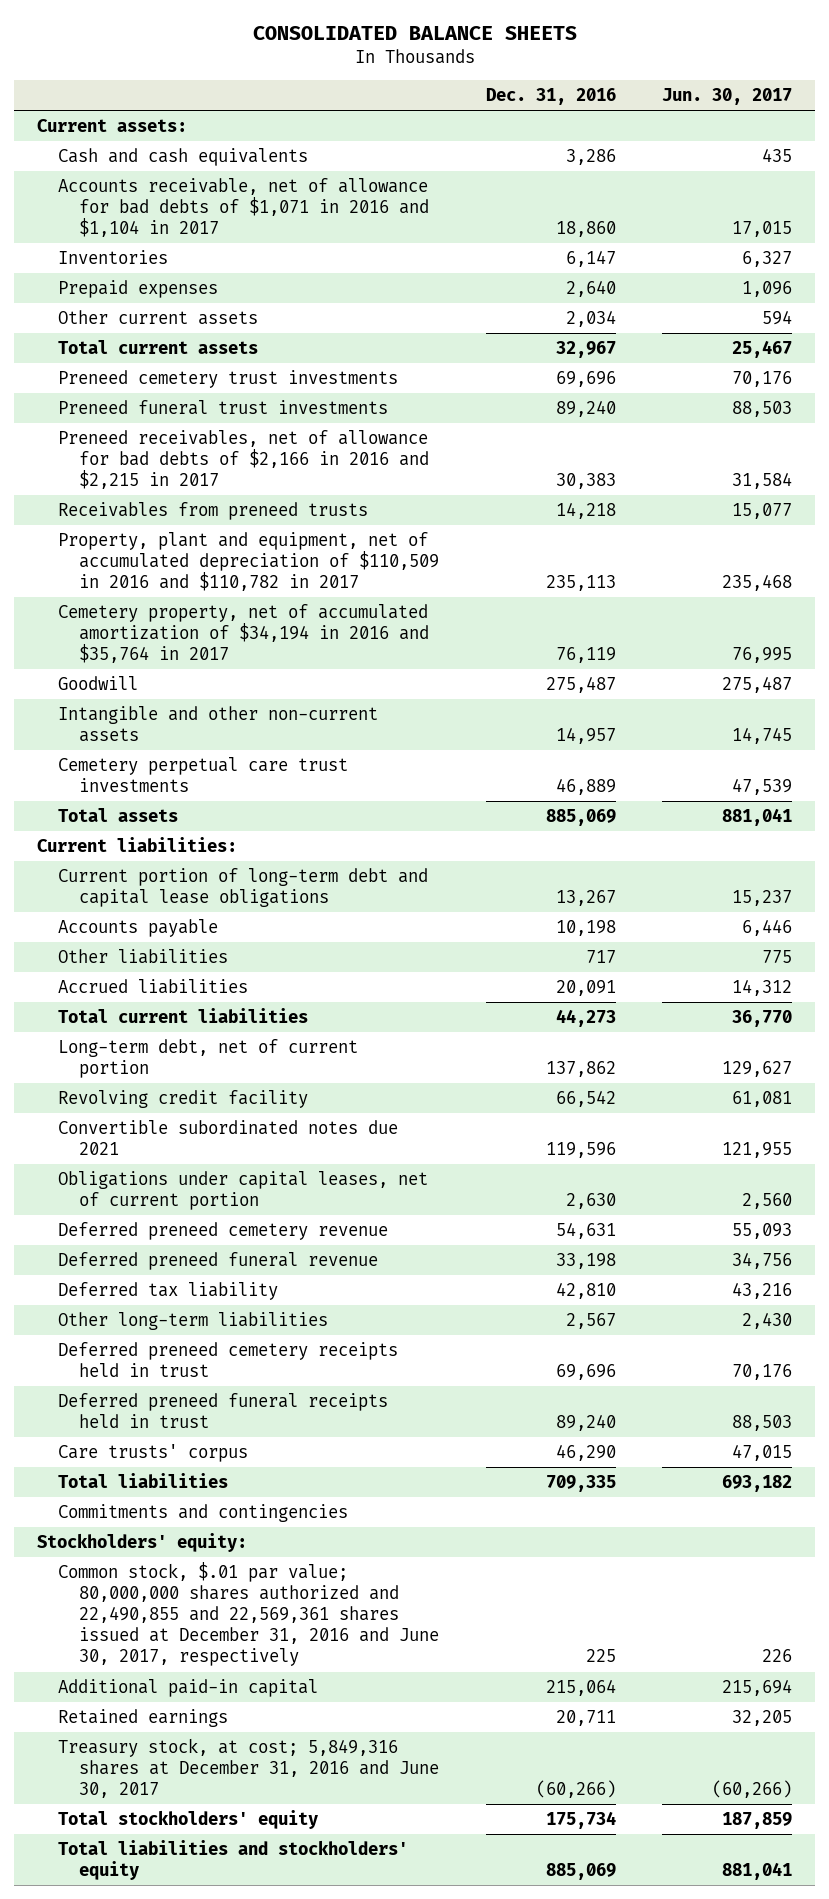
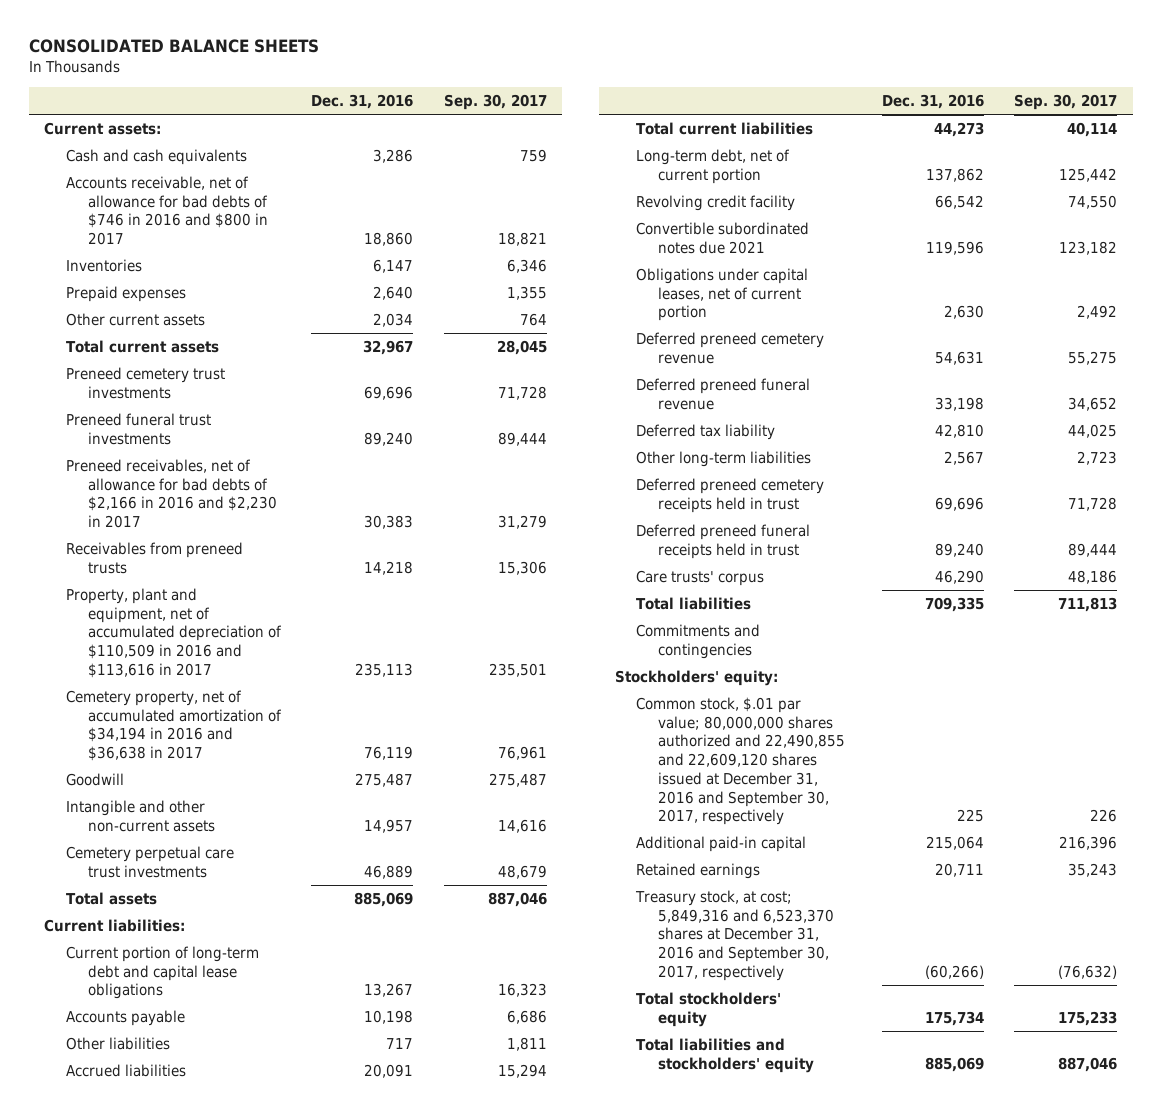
- | Dec. 31, 2016 | Jun. 30, 2017
+ | Dec. 31, 2016 | Sep. 30, 2017
- Accounts receivable, net of allowance for bad debts of $1,071 in 2016 and $1,104 in 2017 | 18,860 | 17,015
+ Accounts receivable, net of allowance for bad debts of $746 in 2016 and $800 in 2017 | 18,860 | 18,821
- Preneed receivables, net of allowance for bad debts of $2,166 in 2016 and $2,215 in 2017 | 30,383 | 31,584
+ Preneed receivables, net of allowance for bad debts of $2,166 in 2016 and $2,230 in 2017 | 30,383 | 31,279
- Property, plant and equipment, net of accumulated depreciation of $110,509 in 2016 and $110,782 in 2017 | 235,113 | 235,468
- Cemetery property, net of accumulated amortization of $34,194 in 2016 and $35,764 in 2017 | 76,119 | 76,995
+ Property, plant and equipment, net of accumulated depreciation of $110,509 in 2016 and $113,616 in 2017 | 235,113 | 235,501
+ Cemetery property, net of accumulated amortization of $34,194 in 2016 and $36,638 in 2017 | 76,119 | 76,961
- Common stock, $.01 par value; 80,000,000 shares authorized and 22,490,855 and 22,569,361 shares issued at December 31, 2016 and June 30, 2017, respectively | 225 | 226
+ Common stock, $.01 par value; 80,000,000 shares authorized and 22,490,855 and 22,609,120 shares issued at December 31, 2016 and September 30, 2017, respectively | 225 | 226
- Treasury stock, at cost; 5,849,316 shares at December 31, 2016 and June 30, 2017 | (60,266) | (60,266)
+ Treasury stock, at cost; 5,849,316 and 6,523,370 shares at December 31, 2016 and September 30, 2017, respectively | (60,266) | (76,632)

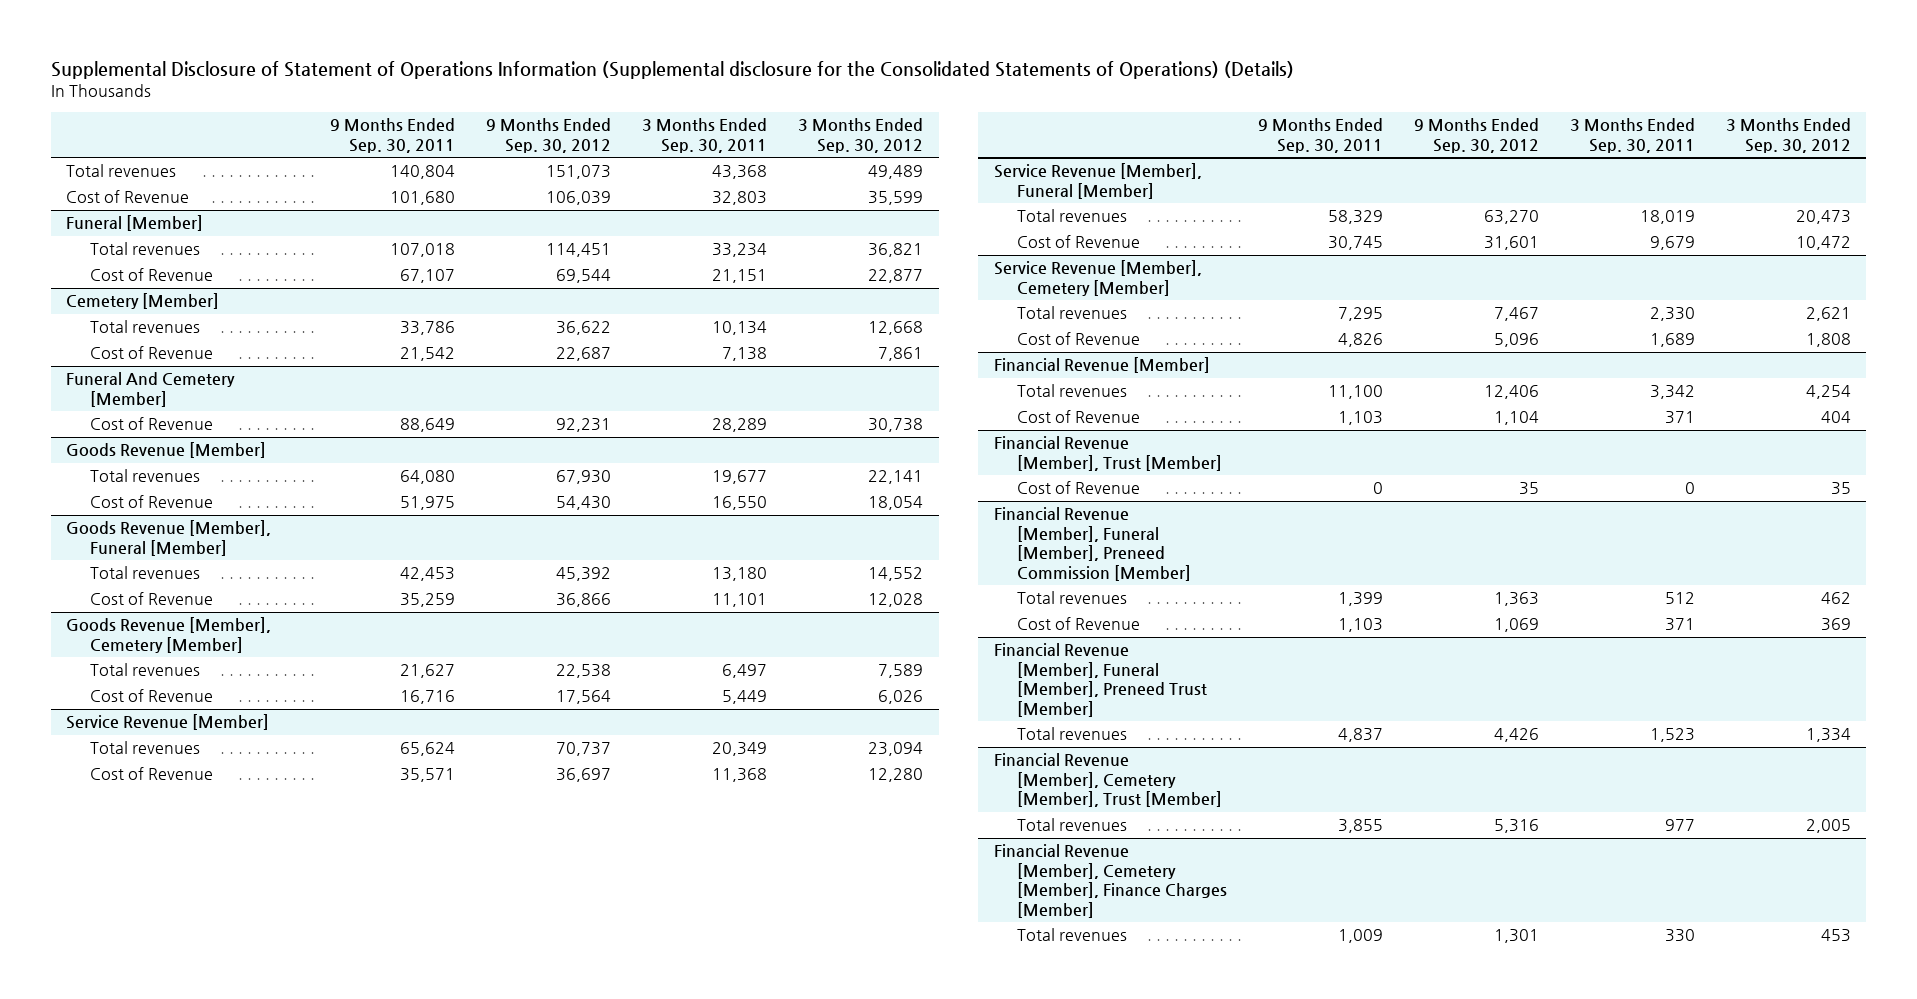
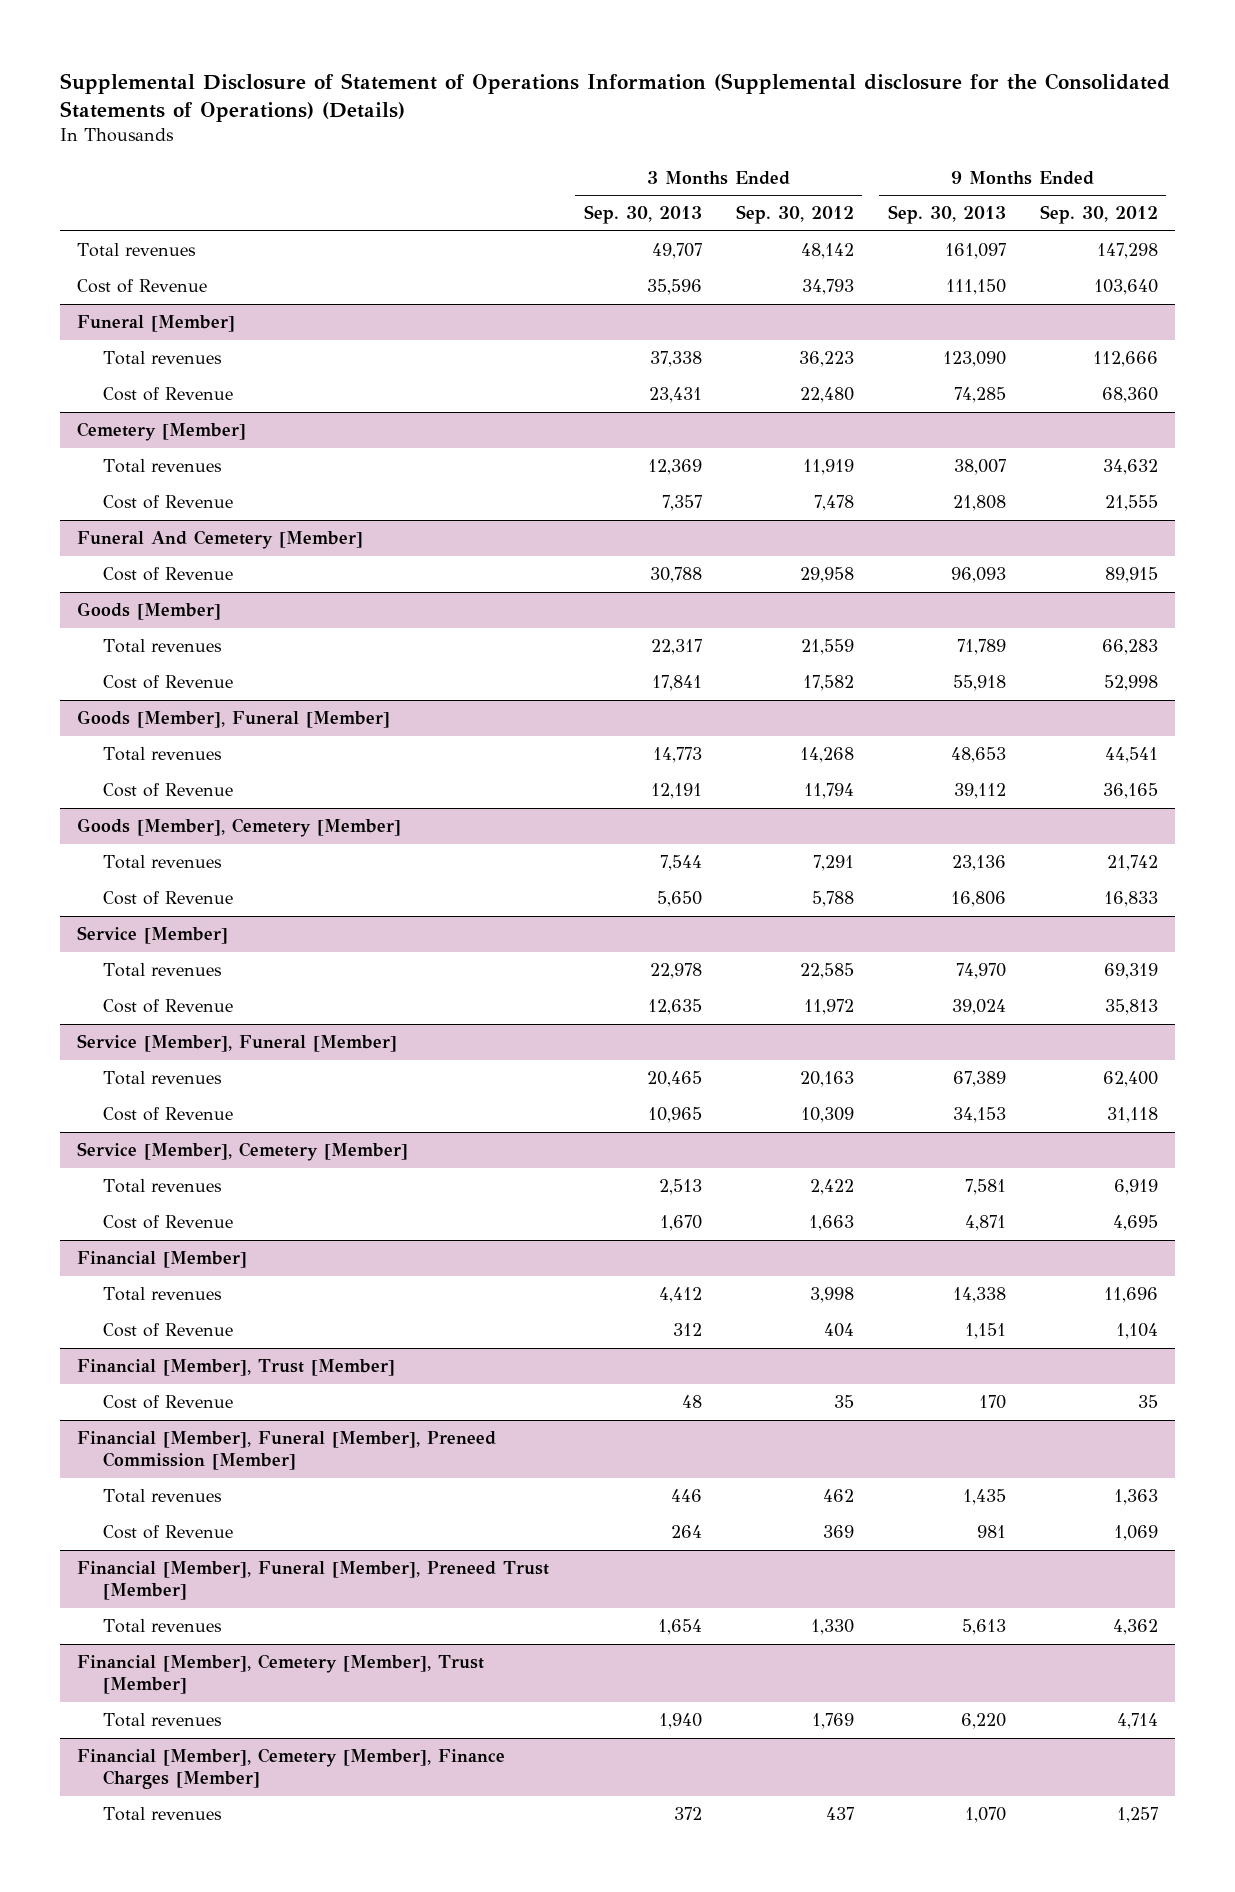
- | 9 Months Ended Sep. 30, 2011 | 9 Months Ended Sep. 30, 2012 | 3 Months Ended Sep. 30, 2011 | 3 Months Ended Sep. 30, 2012
+ | 3 Months Ended Sep. 30, 2013 | 3 Months Ended Sep. 30, 2012 | 9 Months Ended Sep. 30, 2013 | 9 Months Ended Sep. 30, 2012
- Total revenues | 140,804 | 151,073 | 43,368 | 49,489
- Cost of Revenue | 101,680 | 106,039 | 32,803 | 35,599
+ Total revenues | 49,707 | 48,142 | 161,097 | 147,298
+ Cost of Revenue | 35,596 | 34,793 | 111,150 | 103,640
@ Funeral [Member]
- Total revenues | 107,018 | 114,451 | 33,234 | 36,821
- Cost of Revenue | 67,107 | 69,544 | 21,151 | 22,877
+ Total revenues | 37,338 | 36,223 | 123,090 | 112,666
+ Cost of Revenue | 23,431 | 22,480 | 74,285 | 68,360
@ Cemetery [Member]
- Total revenues | 33,786 | 36,622 | 10,134 | 12,668
- Cost of Revenue | 21,542 | 22,687 | 7,138 | 7,861
+ Total revenues | 12,369 | 11,919 | 38,007 | 34,632
+ Cost of Revenue | 7,357 | 7,478 | 21,808 | 21,555
@ Funeral And Cemetery [Member]
- Cost of Revenue | 88,649 | 92,231 | 28,289 | 30,738
- Goods Revenue [Member]
- Total revenues | 64,080 | 67,930 | 19,677 | 22,141
- Cost of Revenue | 51,975 | 54,430 | 16,550 | 18,054
- Goods Revenue [Member], Funeral [Member]
- Total revenues | 42,453 | 45,392 | 13,180 | 14,552
- Cost of Revenue | 35,259 | 36,866 | 11,101 | 12,028
- Goods Revenue [Member], Cemetery [Member]
- Total revenues | 21,627 | 22,538 | 6,497 | 7,589
- Cost of Revenue | 16,716 | 17,564 | 5,449 | 6,026
- Service Revenue [Member]
- Total revenues | 65,624 | 70,737 | 20,349 | 23,094
- Cost of Revenue | 35,571 | 36,697 | 11,368 | 12,280
- Service Revenue [Member], Funeral [Member]
- Total revenues | 58,329 | 63,270 | 18,019 | 20,473
- Cost of Revenue | 30,745 | 31,601 | 9,679 | 10,472
- Service Revenue [Member], Cemetery [Member]
- Total revenues | 7,295 | 7,467 | 2,330 | 2,621
- Cost of Revenue | 4,826 | 5,096 | 1,689 | 1,808
- Financial Revenue [Member]
- Total revenues | 11,100 | 12,406 | 3,342 | 4,254
@ Funeral And Cemetery [Member]
+ Cost of Revenue | 30,788 | 29,958 | 96,093 | 89,915
+ Goods [Member]
+ Total revenues | 22,317 | 21,559 | 71,789 | 66,283
+ Cost of Revenue | 17,841 | 17,582 | 55,918 | 52,998
+ Goods [Member], Funeral [Member]
+ Total revenues | 14,773 | 14,268 | 48,653 | 44,541
+ Cost of Revenue | 12,191 | 11,794 | 39,112 | 36,165
+ Goods [Member], Cemetery [Member]
+ Total revenues | 7,544 | 7,291 | 23,136 | 21,742
+ Cost of Revenue | 5,650 | 5,788 | 16,806 | 16,833
+ Service [Member]
+ Total revenues | 22,978 | 22,585 | 74,970 | 69,319
+ Cost of Revenue | 12,635 | 11,972 | 39,024 | 35,813
+ Service [Member], Funeral [Member]
+ Total revenues | 20,465 | 20,163 | 67,389 | 62,400
+ Cost of Revenue | 10,965 | 10,309 | 34,153 | 31,118
+ Service [Member], Cemetery [Member]
+ Total revenues | 2,513 | 2,422 | 7,581 | 6,919
+ Cost of Revenue | 1,670 | 1,663 | 4,871 | 4,695
+ Financial [Member]
+ Total revenues | 4,412 | 3,998 | 14,338 | 11,696
- Financial Revenue [Member], Trust [Member]
+ Financial [Member], Trust [Member]
- Financial Revenue [Member], Funeral [Member], Preneed Commission [Member]
+ Financial [Member], Funeral [Member], Preneed Commission [Member]
- Financial Revenue [Member], Funeral [Member], Preneed Trust [Member]
- Total revenues | 4,837 | 4,426 | 1,523 | 1,334
- Financial Revenue [Member], Cemetery [Member], Trust [Member]
- Total revenues | 3,855 | 5,316 | 977 | 2,005
- Financial Revenue [Member], Cemetery [Member], Finance Charges [Member]
- Total revenues | 1,009 | 1,301 | 330 | 453
+ Financial [Member], Funeral [Member], Preneed Trust [Member]
+ Total revenues | 1,654 | 1,330 | 5,613 | 4,362
+ Financial [Member], Cemetery [Member], Trust [Member]
+ Total revenues | 1,940 | 1,769 | 6,220 | 4,714
+ Financial [Member], Cemetery [Member], Finance Charges [Member]
+ Total revenues | 372 | 437 | 1,070 | 1,257

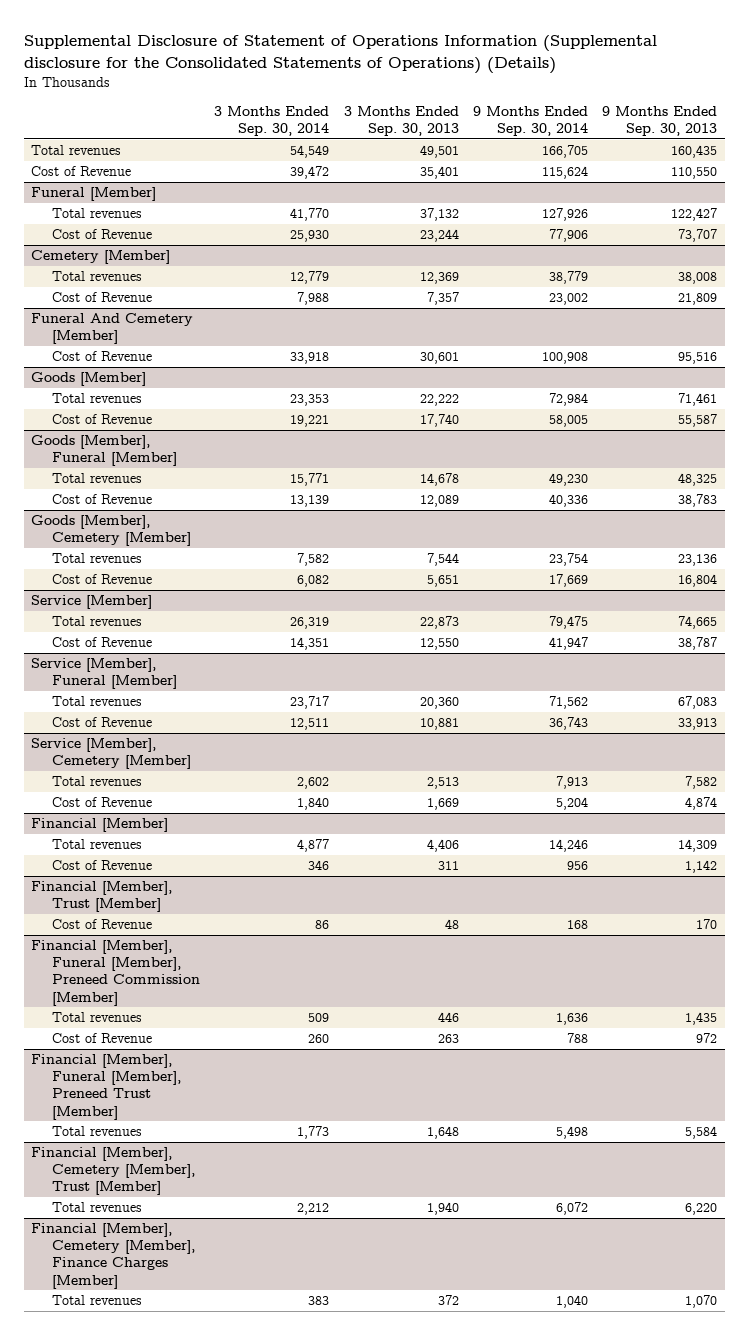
- | 3 Months Ended Sep. 30, 2013 | 3 Months Ended Sep. 30, 2012 | 9 Months Ended Sep. 30, 2013 | 9 Months Ended Sep. 30, 2012
+ | 3 Months Ended Sep. 30, 2014 | 3 Months Ended Sep. 30, 2013 | 9 Months Ended Sep. 30, 2014 | 9 Months Ended Sep. 30, 2013
- Total revenues | 49,707 | 48,142 | 161,097 | 147,298
- Cost of Revenue | 35,596 | 34,793 | 111,150 | 103,640
+ Total revenues | 54,549 | 49,501 | 166,705 | 160,435
+ Cost of Revenue | 39,472 | 35,401 | 115,624 | 110,550
@ Funeral [Member]
- Total revenues | 37,338 | 36,223 | 123,090 | 112,666
- Cost of Revenue | 23,431 | 22,480 | 74,285 | 68,360
+ Total revenues | 41,770 | 37,132 | 127,926 | 122,427
+ Cost of Revenue | 25,930 | 23,244 | 77,906 | 73,707
@ Cemetery [Member]
- Total revenues | 12,369 | 11,919 | 38,007 | 34,632
- Cost of Revenue | 7,357 | 7,478 | 21,808 | 21,555
+ Total revenues | 12,779 | 12,369 | 38,779 | 38,008
+ Cost of Revenue | 7,988 | 7,357 | 23,002 | 21,809
@ Funeral And Cemetery [Member]
- Cost of Revenue | 30,788 | 29,958 | 96,093 | 89,915
+ Cost of Revenue | 33,918 | 30,601 | 100,908 | 95,516
@ Goods [Member]
- Total revenues | 22,317 | 21,559 | 71,789 | 66,283
- Cost of Revenue | 17,841 | 17,582 | 55,918 | 52,998
+ Total revenues | 23,353 | 22,222 | 72,984 | 71,461
+ Cost of Revenue | 19,221 | 17,740 | 58,005 | 55,587
@ Goods [Member], Funeral [Member]
- Total revenues | 14,773 | 14,268 | 48,653 | 44,541
- Cost of Revenue | 12,191 | 11,794 | 39,112 | 36,165
+ Total revenues | 15,771 | 14,678 | 49,230 | 48,325
+ Cost of Revenue | 13,139 | 12,089 | 40,336 | 38,783
@ Goods [Member], Cemetery [Member]
- Cost of Revenue | 5,650 | 5,788 | 16,806 | 16,833
+ Cost of Revenue | 6,082 | 5,651 | 17,669 | 16,804
@ Service [Member]
- Total revenues | 22,978 | 22,585 | 74,970 | 69,319
- Cost of Revenue | 12,635 | 11,972 | 39,024 | 35,813
+ Total revenues | 26,319 | 22,873 | 79,475 | 74,665
+ Cost of Revenue | 14,351 | 12,550 | 41,947 | 38,787
@ Service [Member], Funeral [Member]
- Total revenues | 20,465 | 20,163 | 67,389 | 62,400
- Cost of Revenue | 10,965 | 10,309 | 34,153 | 31,118
+ Total revenues | 23,717 | 20,360 | 71,562 | 67,083
+ Cost of Revenue | 12,511 | 10,881 | 36,743 | 33,913
@ Service [Member], Cemetery [Member]
- Total revenues | 2,513 | 2,422 | 7,581 | 6,919
- Cost of Revenue | 1,670 | 1,663 | 4,871 | 4,695
+ Total revenues | 2,602 | 2,513 | 7,913 | 7,582
+ Cost of Revenue | 1,840 | 1,669 | 5,204 | 4,874
@ Financial [Member]
- Total revenues | 4,412 | 3,998 | 14,338 | 11,696
- Cost of Revenue | 312 | 404 | 1,151 | 1,104
+ Total revenues | 4,877 | 4,406 | 14,246 | 14,309
+ Cost of Revenue | 346 | 311 | 956 | 1,142
@ Financial [Member], Funeral [Member], Preneed Commission [Member]
- Cost of Revenue | 264 | 369 | 981 | 1,069
+ Cost of Revenue | 260 | 263 | 788 | 972
@ Financial [Member], Funeral [Member], Preneed Trust [Member]
- Total revenues | 1,654 | 1,330 | 5,613 | 4,362
+ Total revenues | 1,773 | 1,648 | 5,498 | 5,584

